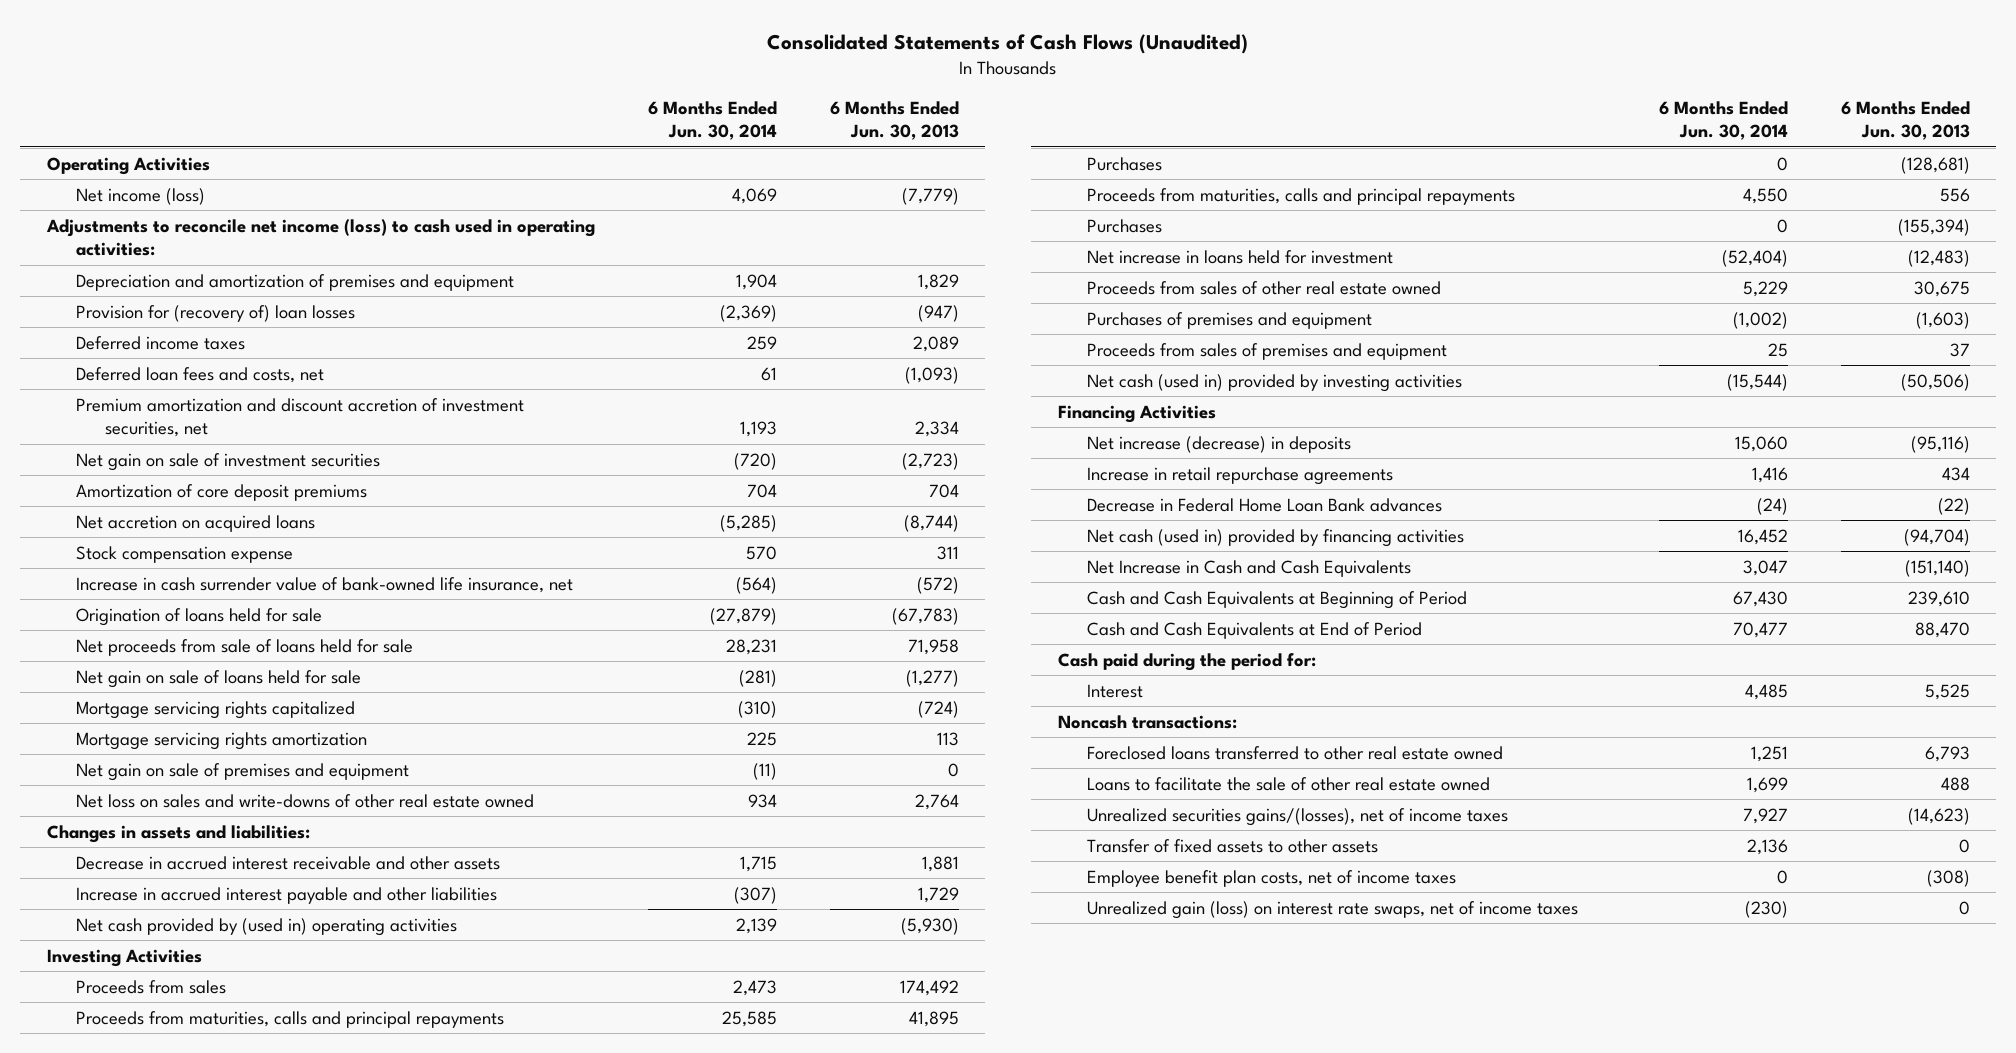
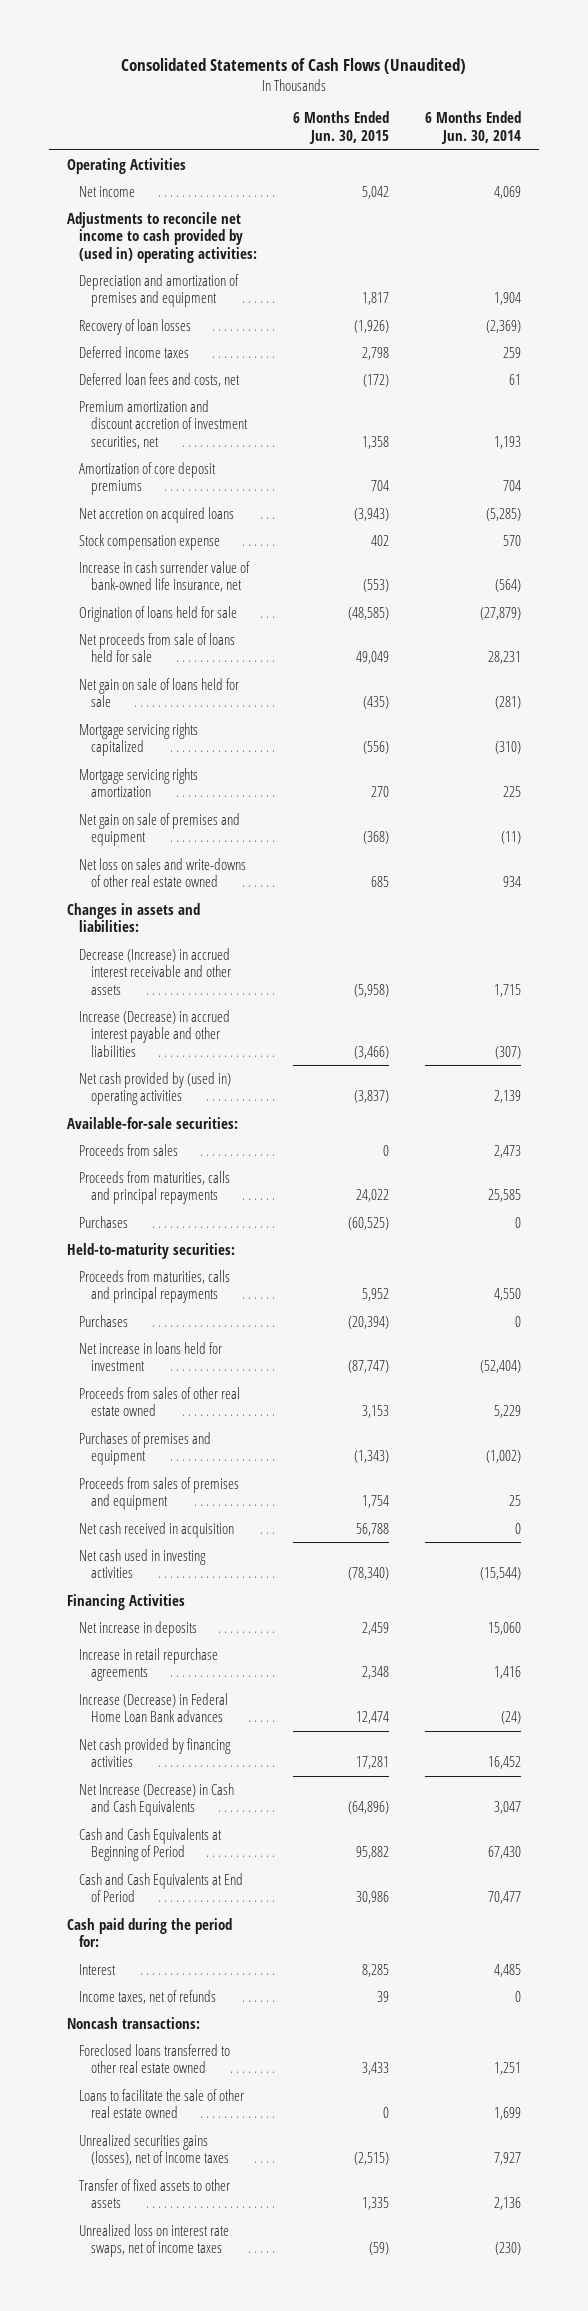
- | 6 Months Ended Jun. 30, 2014 | 6 Months Ended Jun. 30, 2013
+ | 6 Months Ended Jun. 30, 2015 | 6 Months Ended Jun. 30, 2014
- Net income (loss) | 4,069 | (7,779)
- Adjustments to reconcile net income (loss) to cash used in operating activities:
+ Net income | 5,042 | 4,069
+ Adjustments to reconcile net income to cash provided by (used in) operating activities:
- Provision for (recovery of) loan losses | (2,369) | (947)
+ Recovery of loan losses | (1,926) | (2,369)
- Net gain on sale of investment securities | (720) | (2,723)
- Decrease in accrued interest receivable and other assets | 1,715 | 1,881
- Increase in accrued interest payable and other liabilities | (307) | 1,729
+ Decrease (Increase) in accrued interest receivable and other assets | (5,958) | 1,715
+ Increase (Decrease) in accrued interest payable and other liabilities | (3,466) | (307)
- Investing Activities
+ Available-for-sale securities:
+ Held-to-maturity securities:
- Net cash (used in) provided by investing activities | (15,544) | (50,506)
+ Net cash received in acquisition | 56,788 | 0
+ Net cash used in investing activities | (78,340) | (15,544)
- Net increase (decrease) in deposits | 15,060 | (95,116)
+ Net increase in deposits | 2,459 | 15,060
- Decrease in Federal Home Loan Bank advances | (24) | (22)
- Net cash (used in) provided by financing activities | 16,452 | (94,704)
- Net Increase in Cash and Cash Equivalents | 3,047 | (151,140)
+ Increase (Decrease) in Federal Home Loan Bank advances | 12,474 | (24)
+ Net cash provided by financing activities | 17,281 | 16,452
+ Net Increase (Decrease) in Cash and Cash Equivalents | (64,896) | 3,047
+ Income taxes, net of refunds | 39 | 0
- Unrealized securities gains/(losses), net of income taxes | 7,927 | (14,623)
+ Unrealized securities gains (losses), net of income taxes | (2,515) | 7,927
- Employee benefit plan costs, net of income taxes | 0 | (308)
- Unrealized gain (loss) on interest rate swaps, net of income taxes | (230) | 0
+ Unrealized loss on interest rate swaps, net of income taxes | (59) | (230)

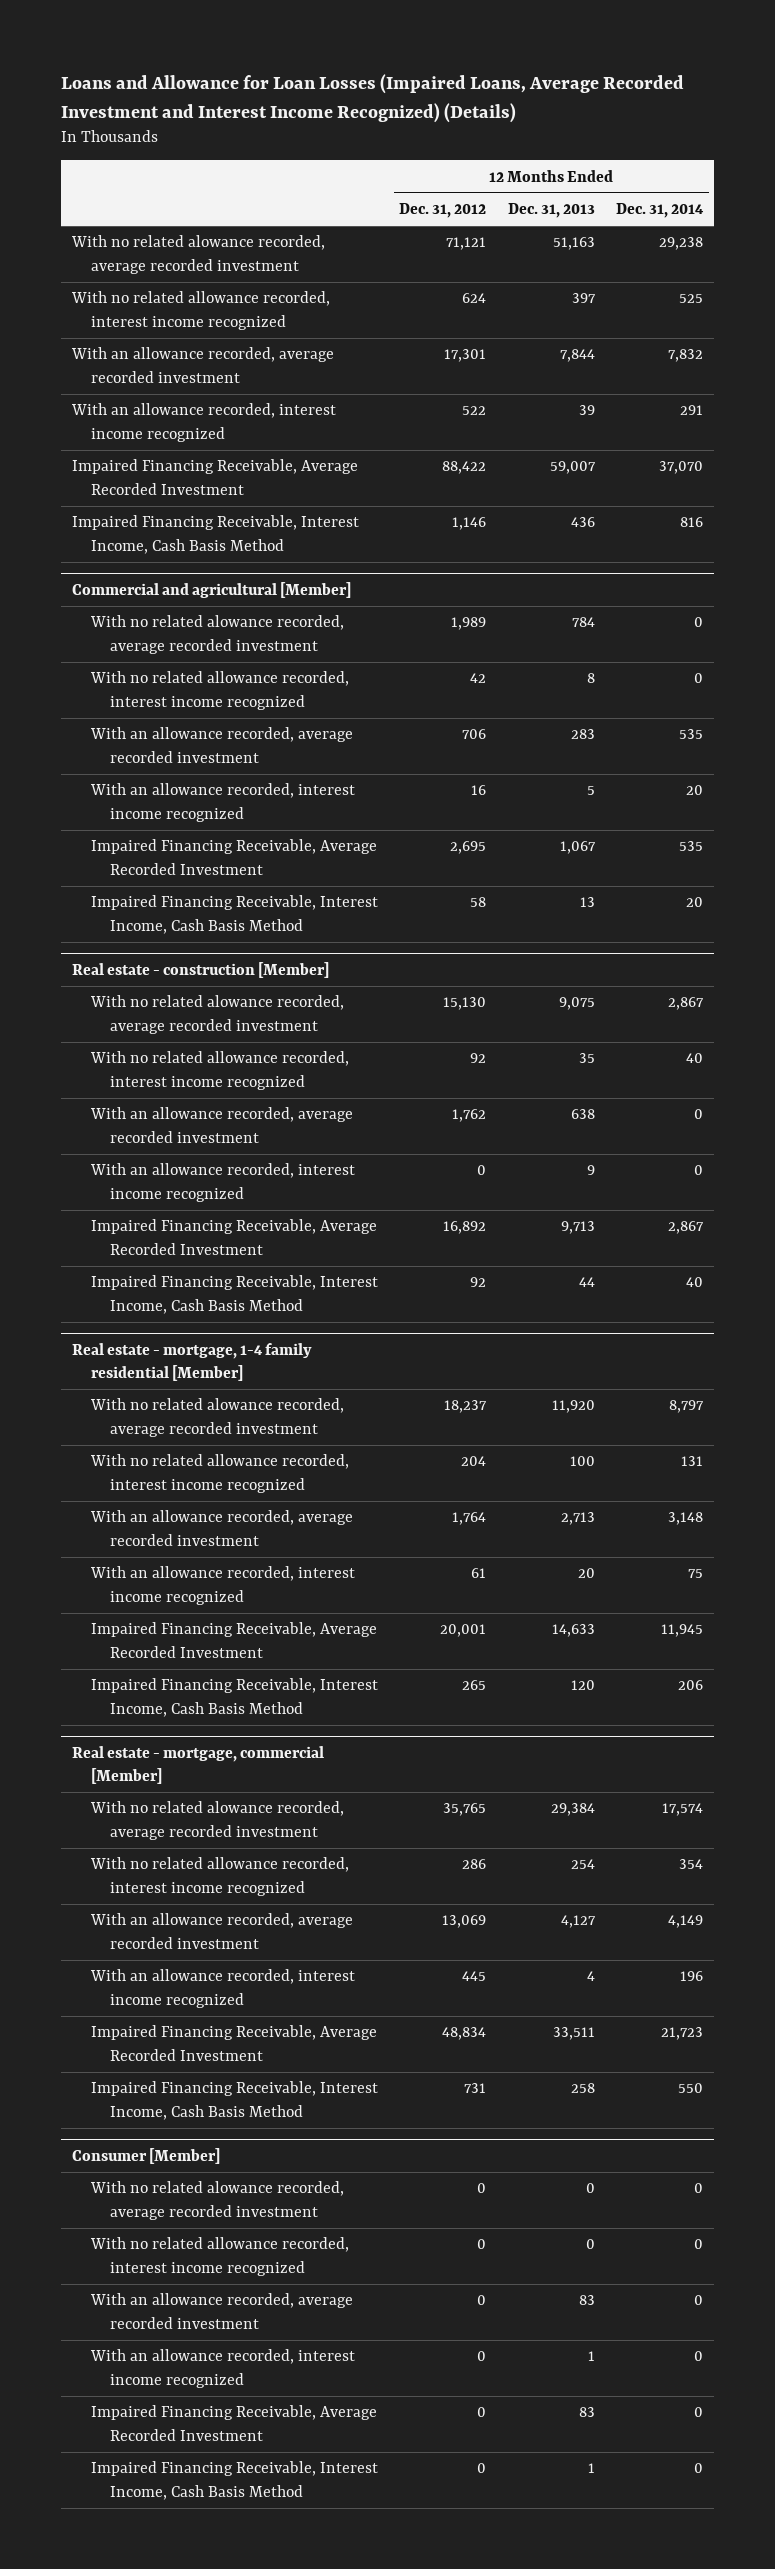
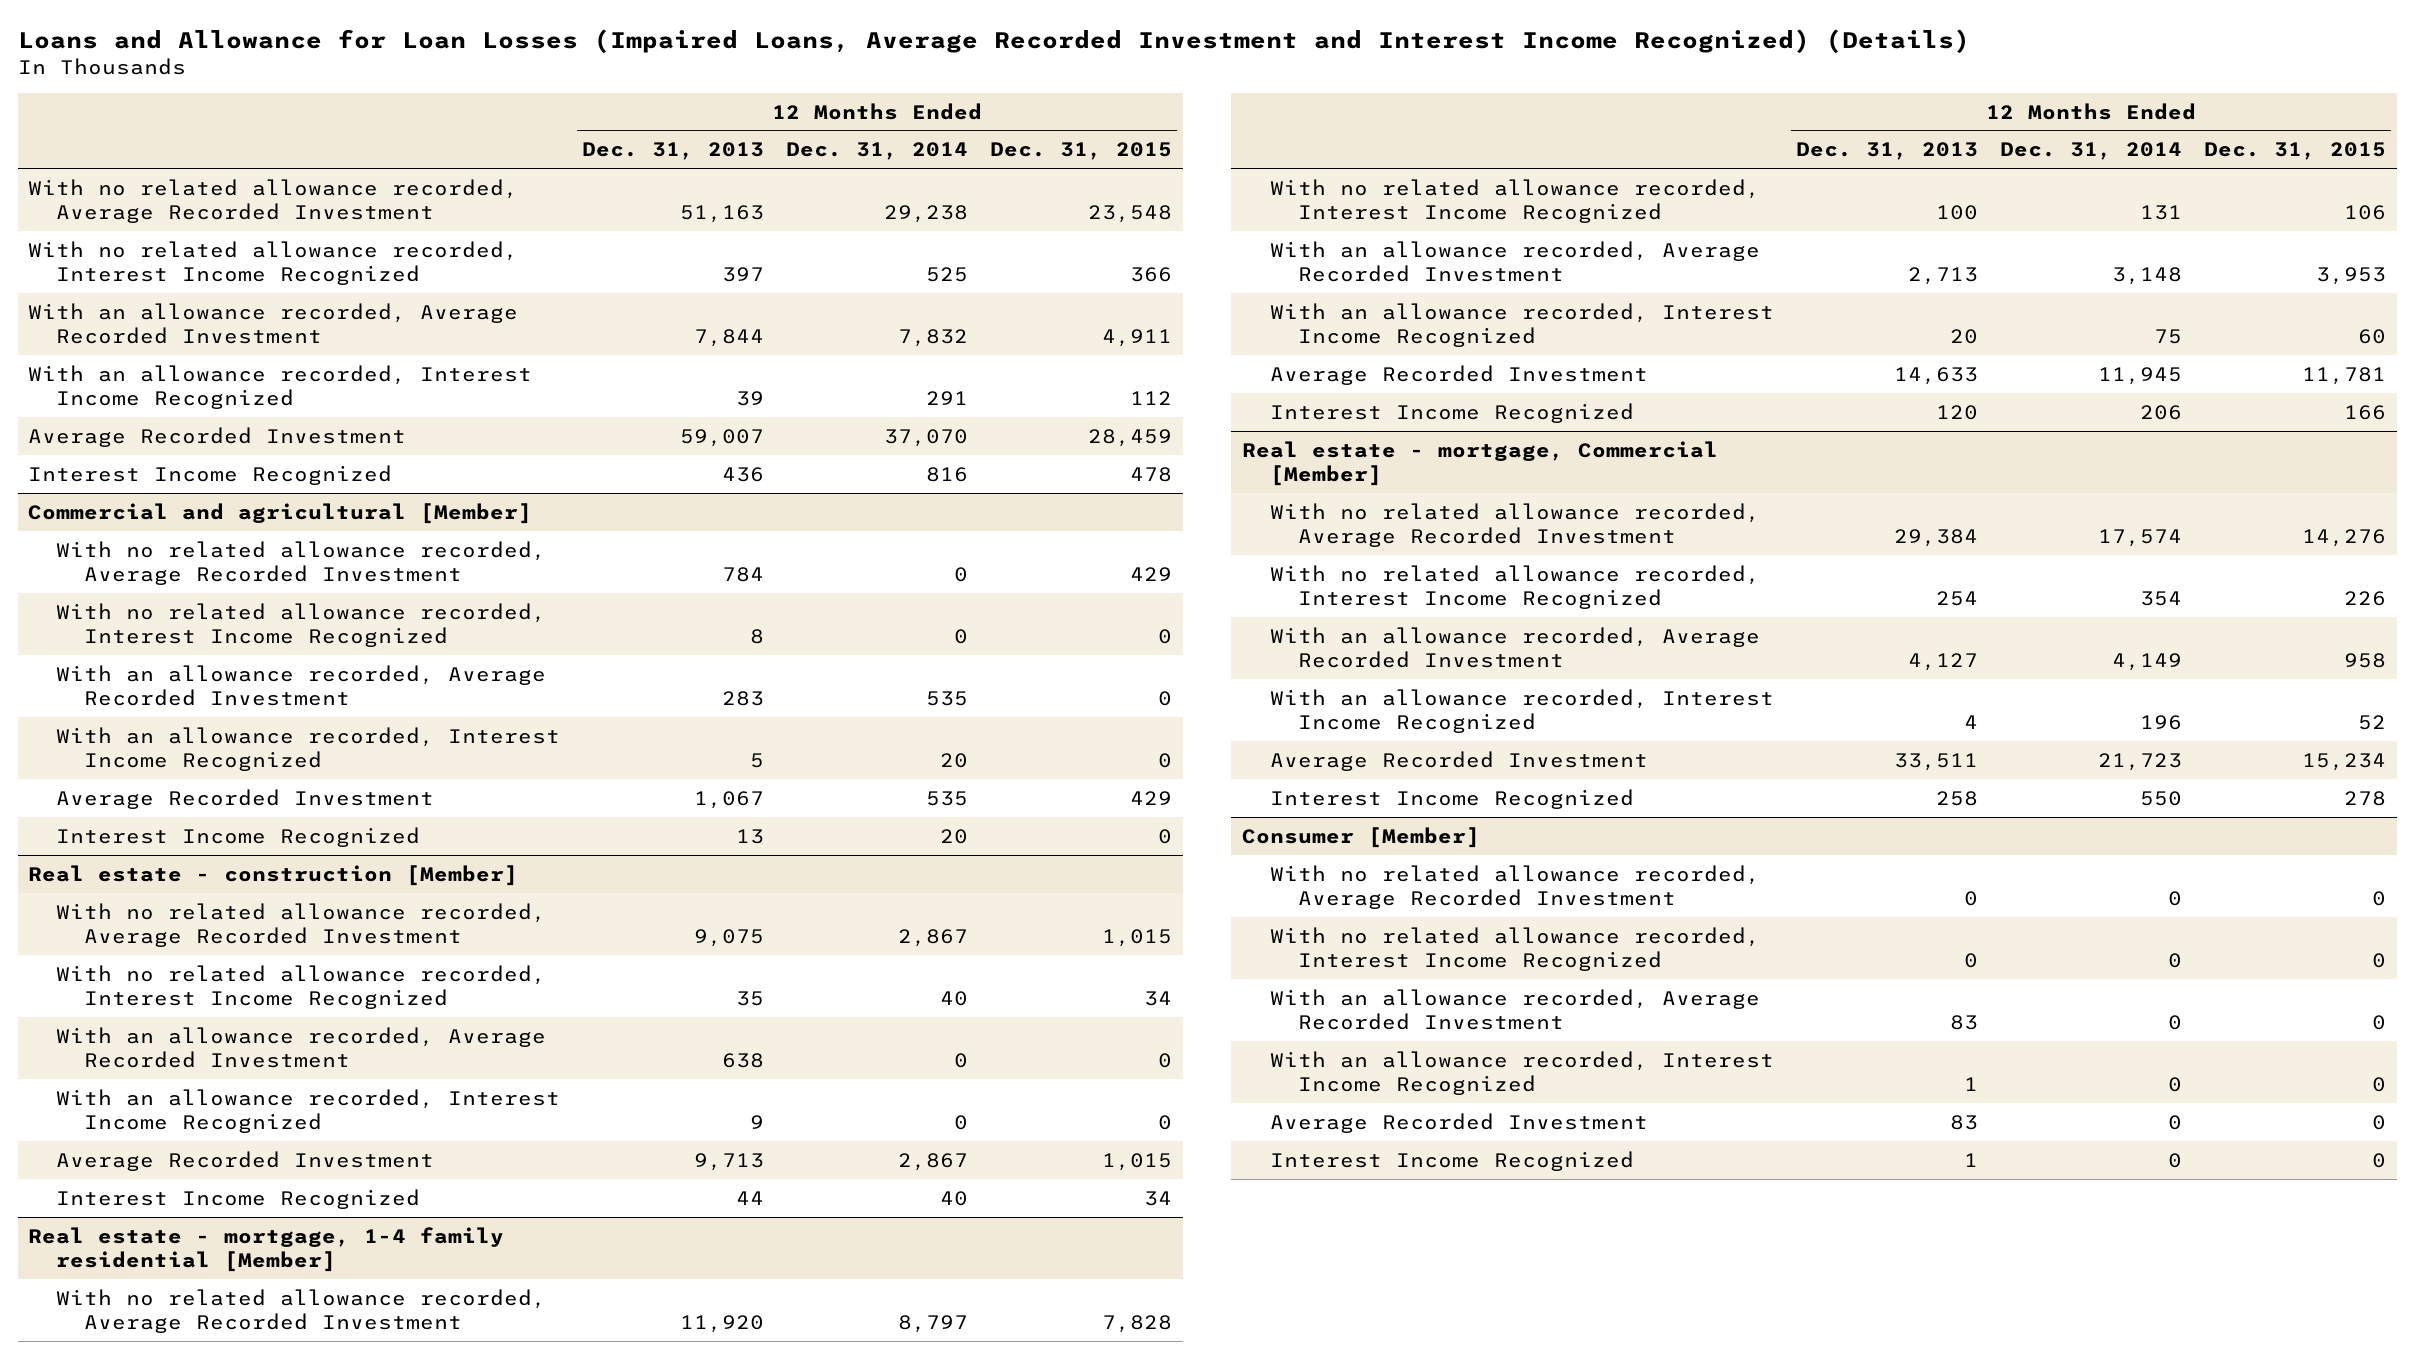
- | 12 Months Ended Dec. 31, 2012 | 12 Months Ended Dec. 31, 2013 | 12 Months Ended Dec. 31, 2014
+ | 12 Months Ended Dec. 31, 2013 | 12 Months Ended Dec. 31, 2014 | 12 Months Ended Dec. 31, 2015
- With no related alowance recorded, average recorded investment | 71,121 | 51,163 | 29,238
- With no related allowance recorded, interest income recognized | 624 | 397 | 525
- With an allowance recorded, average recorded investment | 17,301 | 7,844 | 7,832
- With an allowance recorded, interest income recognized | 522 | 39 | 291
- Impaired Financing Receivable, Average Recorded Investment | 88,422 | 59,007 | 37,070
- Impaired Financing Receivable, Interest Income, Cash Basis Method | 1,146 | 436 | 816
+ With no related allowance recorded, Average Recorded Investment | 51,163 | 29,238 | 23,548
+ With no related allowance recorded, Interest Income Recognized | 397 | 525 | 366
+ With an allowance recorded, Average Recorded Investment | 7,844 | 7,832 | 4,911
+ With an allowance recorded, Interest Income Recognized | 39 | 291 | 112
+ Average Recorded Investment | 59,007 | 37,070 | 28,459
+ Interest Income Recognized | 436 | 816 | 478
@ Commercial and agricultural [Member]
- With no related alowance recorded, average recorded investment | 1,989 | 784 | 0
- With no related allowance recorded, interest income recognized | 42 | 8 | 0
- With an allowance recorded, average recorded investment | 706 | 283 | 535
- With an allowance recorded, interest income recognized | 16 | 5 | 20
- Impaired Financing Receivable, Average Recorded Investment | 2,695 | 1,067 | 535
- Impaired Financing Receivable, Interest Income, Cash Basis Method | 58 | 13 | 20
+ With no related allowance recorded, Average Recorded Investment | 784 | 0 | 429
+ With no related allowance recorded, Interest Income Recognized | 8 | 0 | 0
+ With an allowance recorded, Average Recorded Investment | 283 | 535 | 0
+ With an allowance recorded, Interest Income Recognized | 5 | 20 | 0
+ Average Recorded Investment | 1,067 | 535 | 429
+ Interest Income Recognized | 13 | 20 | 0
@ Real estate - construction [Member]
- With no related alowance recorded, average recorded investment | 15,130 | 9,075 | 2,867
- With no related allowance recorded, interest income recognized | 92 | 35 | 40
- With an allowance recorded, average recorded investment | 1,762 | 638 | 0
- With an allowance recorded, interest income recognized | 0 | 9 | 0
- Impaired Financing Receivable, Average Recorded Investment | 16,892 | 9,713 | 2,867
- Impaired Financing Receivable, Interest Income, Cash Basis Method | 92 | 44 | 40
+ With no related allowance recorded, Average Recorded Investment | 9,075 | 2,867 | 1,015
+ With no related allowance recorded, Interest Income Recognized | 35 | 40 | 34
+ With an allowance recorded, Average Recorded Investment | 638 | 0 | 0
+ With an allowance recorded, Interest Income Recognized | 9 | 0 | 0
+ Average Recorded Investment | 9,713 | 2,867 | 1,015
+ Interest Income Recognized | 44 | 40 | 34
@ Real estate - mortgage, 1-4 family residential [Member]
- With no related alowance recorded, average recorded investment | 18,237 | 11,920 | 8,797
- With no related allowance recorded, interest income recognized | 204 | 100 | 131
- With an allowance recorded, average recorded investment | 1,764 | 2,713 | 3,148
- With an allowance recorded, interest income recognized | 61 | 20 | 75
- Impaired Financing Receivable, Average Recorded Investment | 20,001 | 14,633 | 11,945
- Impaired Financing Receivable, Interest Income, Cash Basis Method | 265 | 120 | 206
- Real estate - mortgage, commercial [Member]
- With no related alowance recorded, average recorded investment | 35,765 | 29,384 | 17,574
- With no related allowance recorded, interest income recognized | 286 | 254 | 354
- With an allowance recorded, average recorded investment | 13,069 | 4,127 | 4,149
- With an allowance recorded, interest income recognized | 445 | 4 | 196
- Impaired Financing Receivable, Average Recorded Investment | 48,834 | 33,511 | 21,723
- Impaired Financing Receivable, Interest Income, Cash Basis Method | 731 | 258 | 550
@ Real estate - mortgage, 1-4 family residential [Member]
+ With no related allowance recorded, Average Recorded Investment | 11,920 | 8,797 | 7,828
+ With no related allowance recorded, Interest Income Recognized | 100 | 131 | 106
+ With an allowance recorded, Average Recorded Investment | 2,713 | 3,148 | 3,953
+ With an allowance recorded, Interest Income Recognized | 20 | 75 | 60
+ Average Recorded Investment | 14,633 | 11,945 | 11,781
+ Interest Income Recognized | 120 | 206 | 166
+ Real estate - mortgage, Commercial [Member]
+ With no related allowance recorded, Average Recorded Investment | 29,384 | 17,574 | 14,276
+ With no related allowance recorded, Interest Income Recognized | 254 | 354 | 226
+ With an allowance recorded, Average Recorded Investment | 4,127 | 4,149 | 958
+ With an allowance recorded, Interest Income Recognized | 4 | 196 | 52
+ Average Recorded Investment | 33,511 | 21,723 | 15,234
+ Interest Income Recognized | 258 | 550 | 278
@ Consumer [Member]
- With no related alowance recorded, average recorded investment | 0 | 0 | 0
- With no related allowance recorded, interest income recognized | 0 | 0 | 0
- With an allowance recorded, average recorded investment | 0 | 83 | 0
- With an allowance recorded, interest income recognized | 0 | 1 | 0
- Impaired Financing Receivable, Average Recorded Investment | 0 | 83 | 0
- Impaired Financing Receivable, Interest Income, Cash Basis Method | 0 | 1 | 0
+ With no related allowance recorded, Average Recorded Investment | 0 | 0 | 0
+ With no related allowance recorded, Interest Income Recognized | 0 | 0 | 0
+ With an allowance recorded, Average Recorded Investment | 83 | 0 | 0
+ With an allowance recorded, Interest Income Recognized | 1 | 0 | 0
+ Average Recorded Investment | 83 | 0 | 0
+ Interest Income Recognized | 1 | 0 | 0

